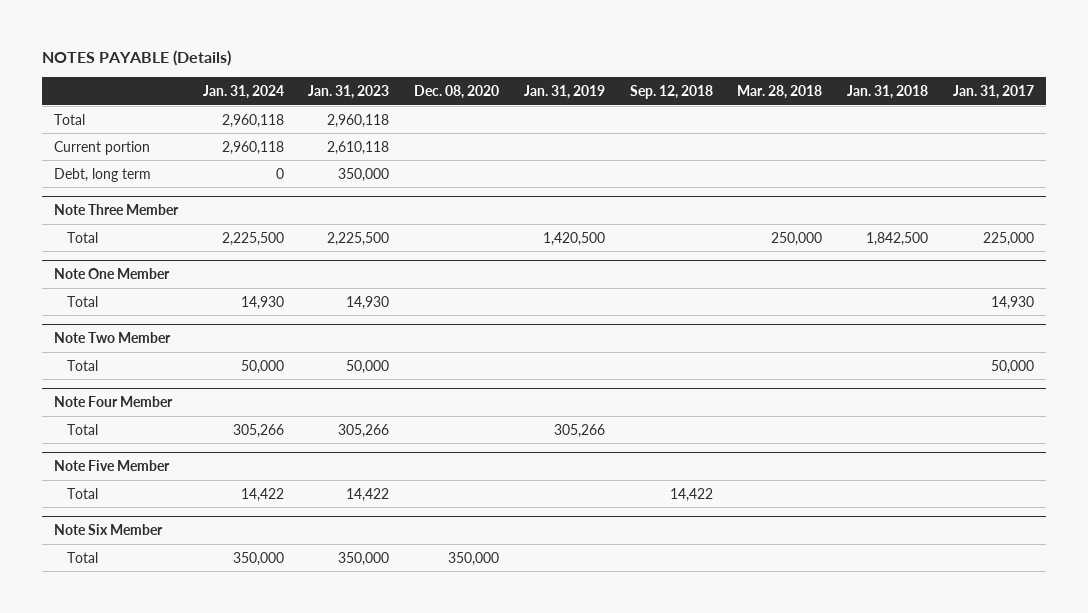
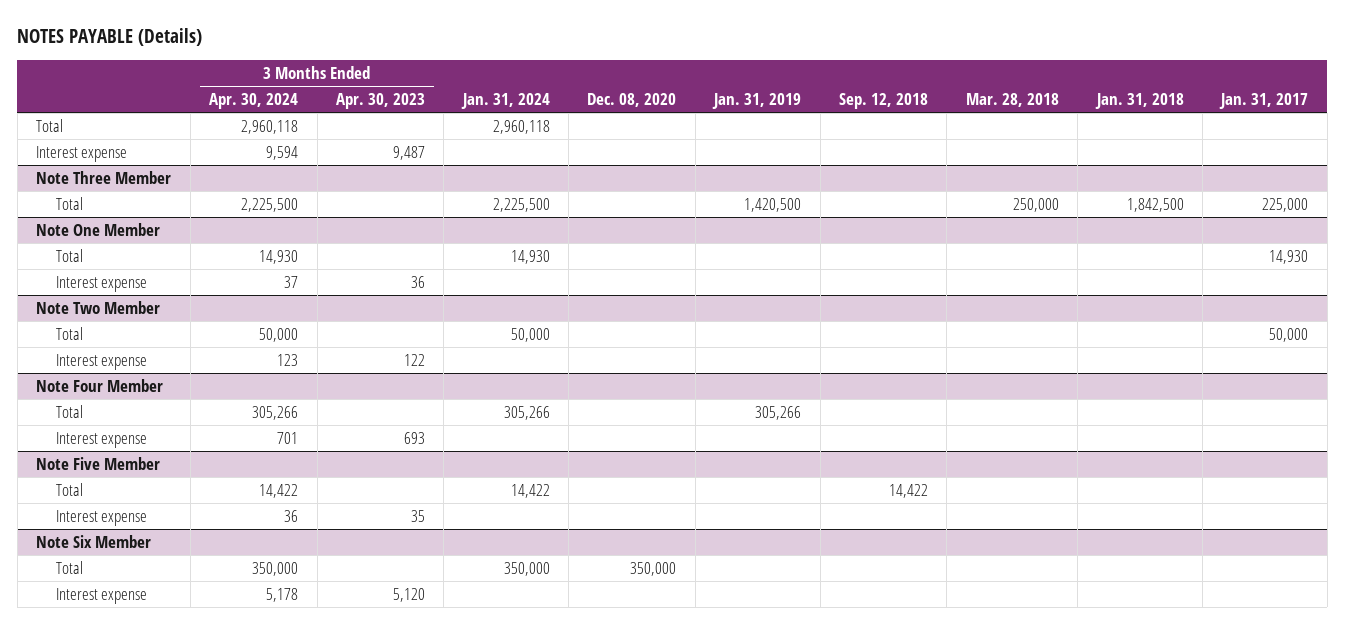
- | Jan. 31, 2024 | Jan. 31, 2023 | Dec. 08, 2020 | Jan. 31, 2019 | Sep. 12, 2018 | Mar. 28, 2018 | Jan. 31, 2018 | Jan. 31, 2017
+ | 3 Months Ended Apr. 30, 2024 | 3 Months Ended Apr. 30, 2023 | Jan. 31, 2024 | Dec. 08, 2020 | Jan. 31, 2019 | Sep. 12, 2018 | Mar. 28, 2018 | Jan. 31, 2018 | Jan. 31, 2017
- Current portion | 2,960,118 | 2,610,118 | | | | | |
- Debt, long term | 0 | 350,000 | | | | | |
+ Interest expense | 9,594 | 9,487 | | | | | | |
@ Note One Member
+ Interest expense | 37 | 36 | | | | | | |
@ Note Two Member
+ Interest expense | 123 | 122 | | | | | | |
@ Note Four Member
+ Interest expense | 701 | 693 | | | | | | |
@ Note Five Member
+ Interest expense | 36 | 35 | | | | | | |
@ Note Six Member
+ Interest expense | 5,178 | 5,120 | | | | | | |

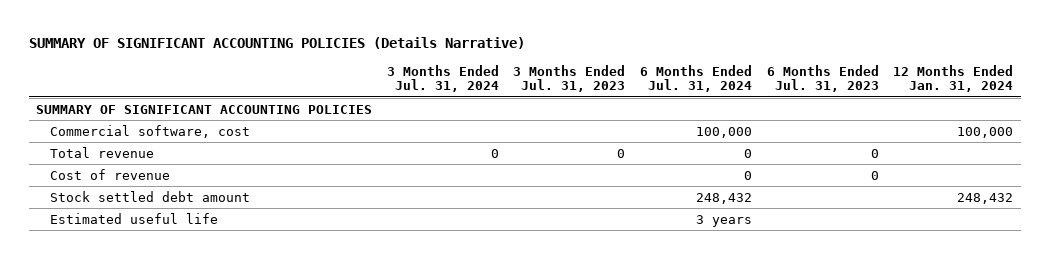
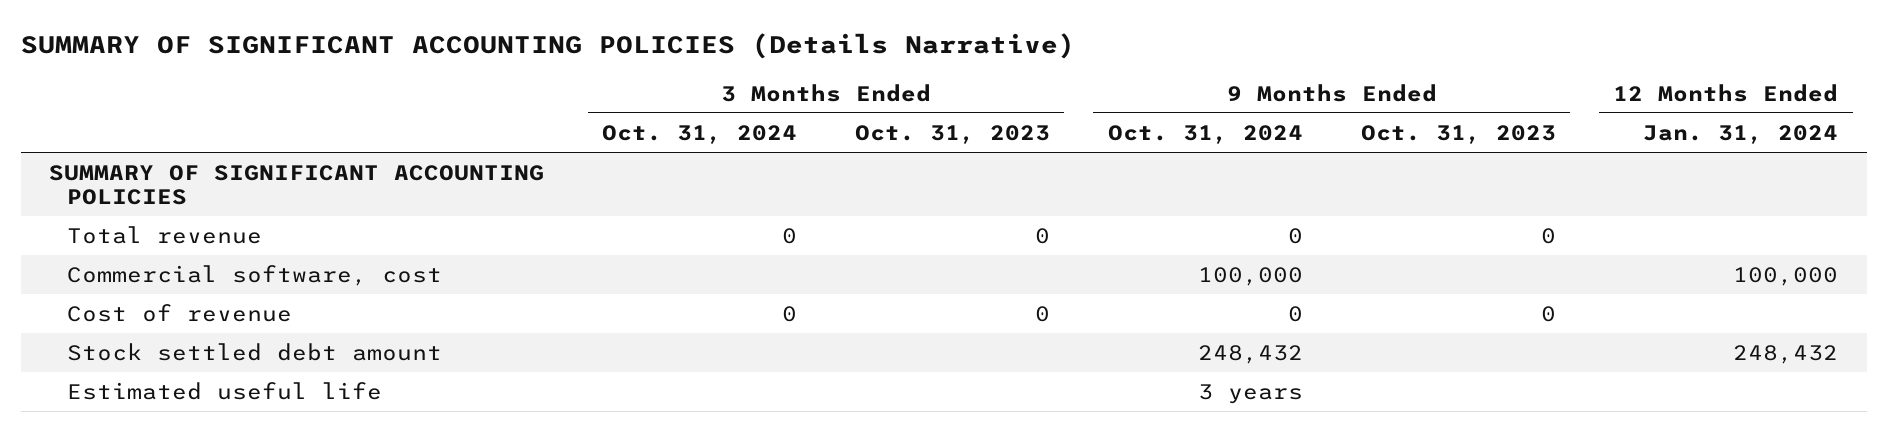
- | 3 Months Ended Jul. 31, 2024 | 3 Months Ended Jul. 31, 2023 | 6 Months Ended Jul. 31, 2024 | 6 Months Ended Jul. 31, 2023 | 12 Months Ended Jan. 31, 2024
+ | 3 Months Ended Oct. 31, 2024 | 3 Months Ended Oct. 31, 2023 | 9 Months Ended Oct. 31, 2024 | 9 Months Ended Oct. 31, 2023 | 12 Months Ended Jan. 31, 2024
moved down: Commercial software, cost | | | 100,000 | | 100,000

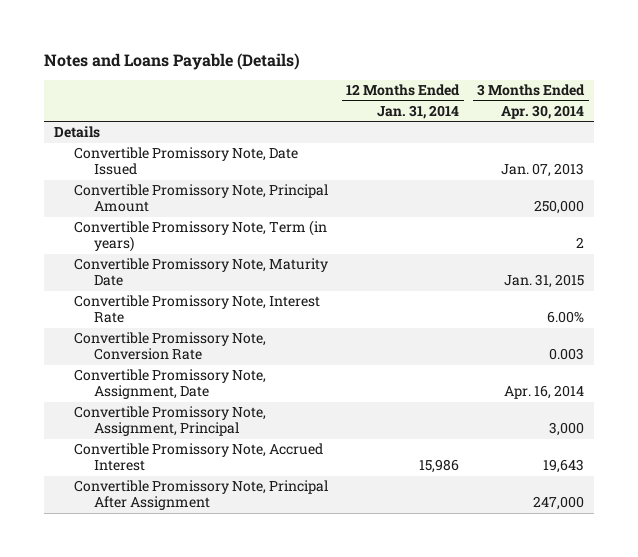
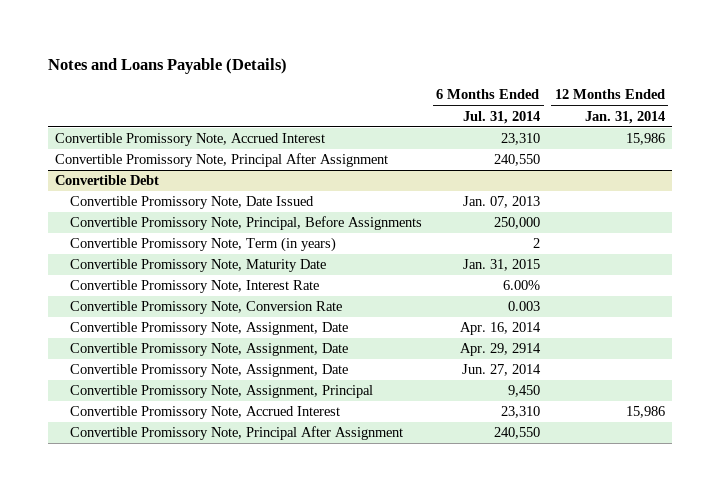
- | 12 Months Ended Jan. 31, 2014 | 3 Months Ended Apr. 30, 2014
+ | 6 Months Ended Jul. 31, 2014 | 12 Months Ended Jan. 31, 2014
- Details
- Convertible Promissory Note, Date Issued | | Jan. 07, 2013
- Convertible Promissory Note, Principal Amount | | 250,000
- Convertible Promissory Note, Term (in years) | | 2
- Convertible Promissory Note, Maturity Date | | Jan. 31, 2015
- Convertible Promissory Note, Interest Rate | | 6.00%
- Convertible Promissory Note, Conversion Rate | | 0.003
- Convertible Promissory Note, Assignment, Date | | Apr. 16, 2014
- Convertible Promissory Note, Assignment, Principal | | 3,000
+ Convertible Debt
+ Convertible Promissory Note, Date Issued | Jan. 07, 2013 |
+ Convertible Promissory Note, Principal, Before Assignments | 250,000 |
+ Convertible Promissory Note, Term (in years) | 2 |
+ Convertible Promissory Note, Maturity Date | Jan. 31, 2015 |
+ Convertible Promissory Note, Interest Rate | 6.00% |
+ Convertible Promissory Note, Conversion Rate | 0.003 |
+ Convertible Promissory Note, Assignment, Date | Apr. 16, 2014 |
+ Convertible Promissory Note, Assignment, Date | Apr. 29, 2914 |
+ Convertible Promissory Note, Assignment, Date | Jun. 27, 2014 |
+ Convertible Promissory Note, Assignment, Principal | 9,450 |
+ Convertible Promissory Note, Accrued Interest | 23,310 | 15,986
+ Convertible Promissory Note, Principal After Assignment | 240,550 |

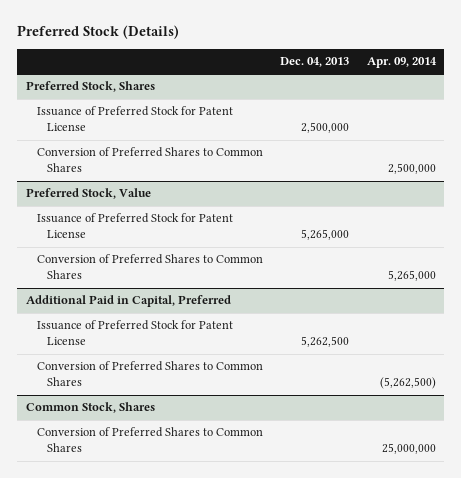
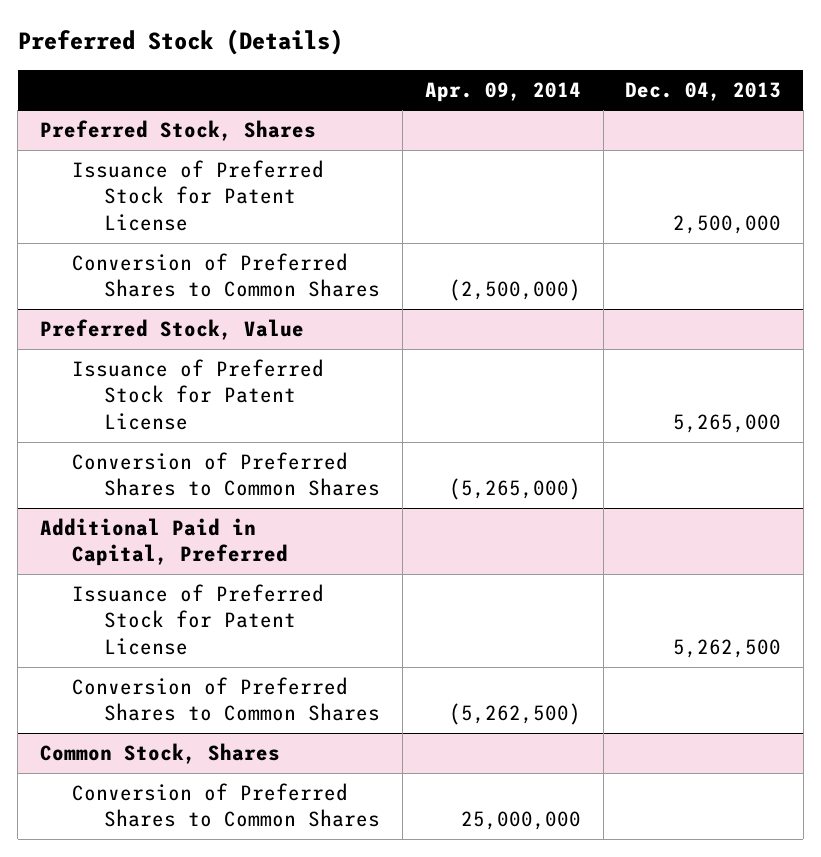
- | Dec. 04, 2013 | Apr. 09, 2014
+ | Apr. 09, 2014 | Dec. 04, 2013
@ Preferred Stock, Shares
- Conversion of Preferred Shares to Common Shares | | 2,500,000
+ Conversion of Preferred Shares to Common Shares | (2,500,000) |
@ Preferred Stock, Value
- Conversion of Preferred Shares to Common Shares | | 5,265,000
+ Conversion of Preferred Shares to Common Shares | (5,265,000) |

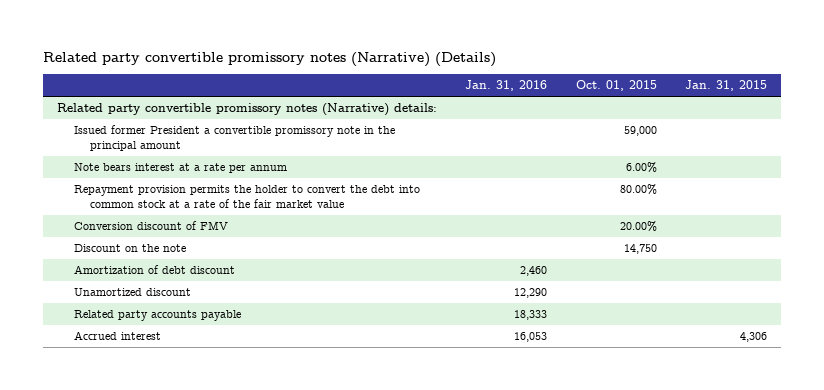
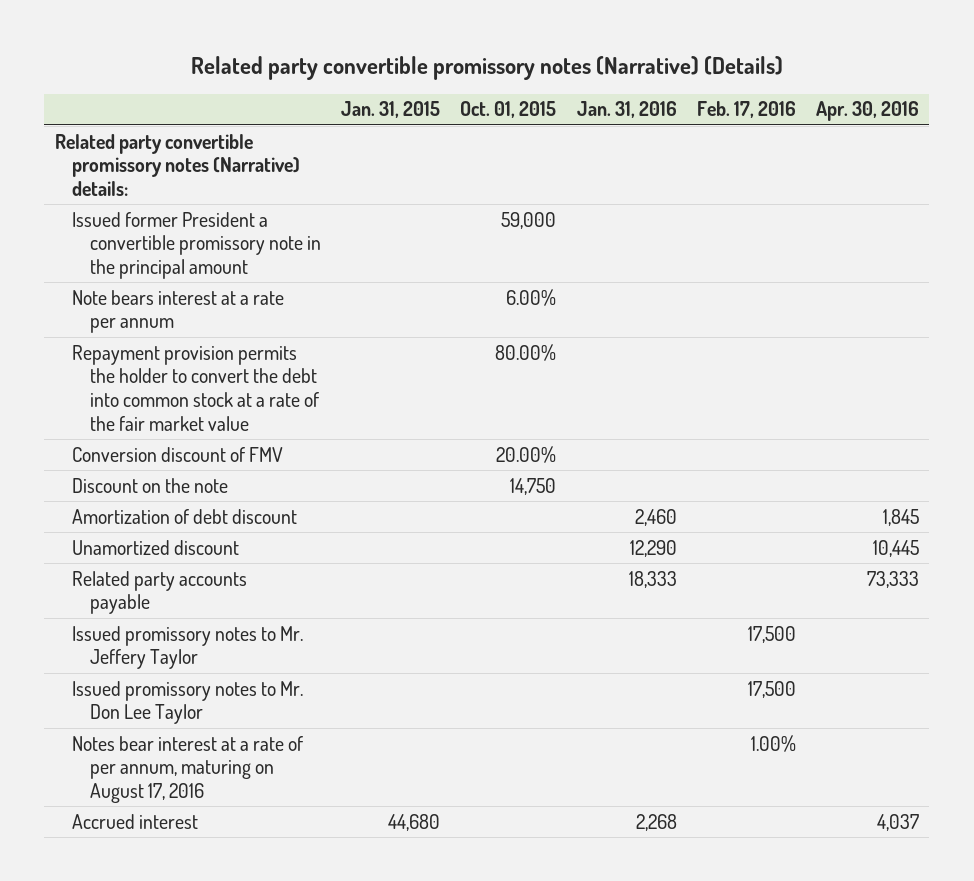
- | Jan. 31, 2016 | Oct. 01, 2015 | Jan. 31, 2015
+ | Jan. 31, 2015 | Oct. 01, 2015 | Jan. 31, 2016 | Feb. 17, 2016 | Apr. 30, 2016
- Accrued interest | 16,053 | | 4,306
+ Issued promissory notes to Mr. Jeffery Taylor | | | | 17,500 |
+ Issued promissory notes to Mr. Don Lee Taylor | | | | 17,500 |
+ Notes bear interest at a rate of per annum, maturing on August 17, 2016 | | | | 1.00% |
+ Accrued interest | 44,680 | | 2,268 | | 4,037

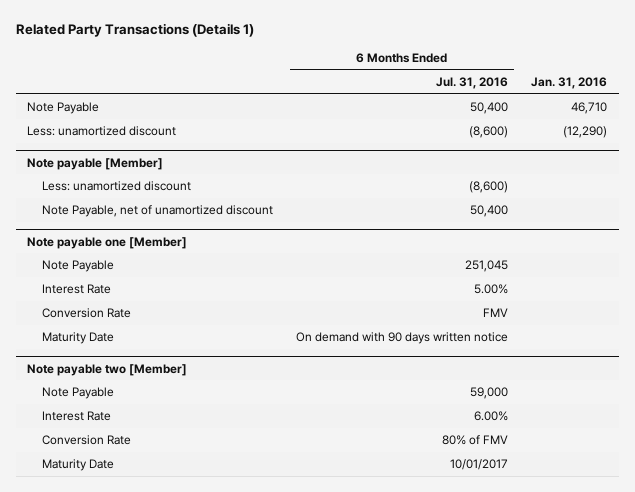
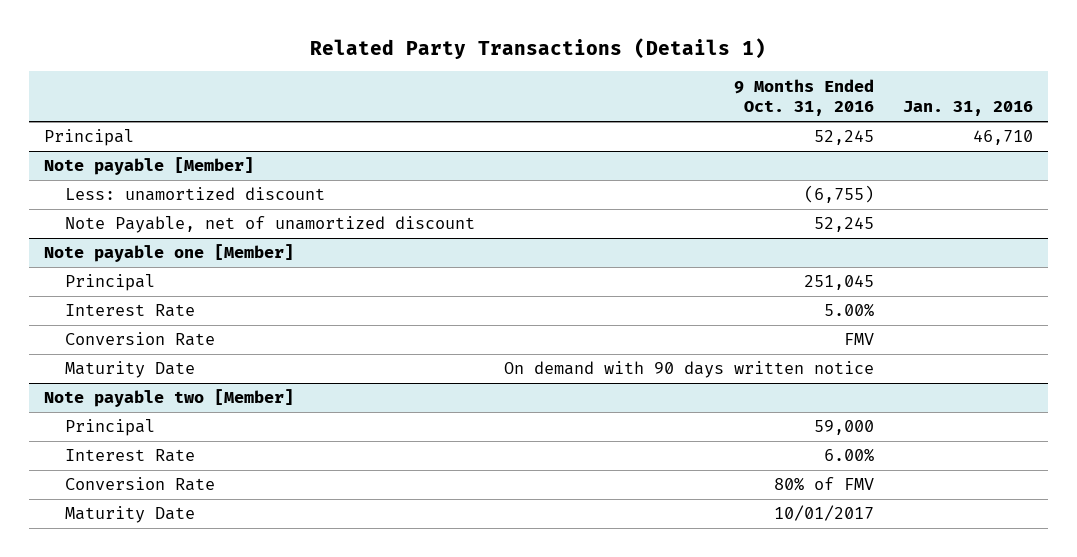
- | 6 Months Ended Jul. 31, 2016 | Jan. 31, 2016
+ | 9 Months Ended Oct. 31, 2016 | Jan. 31, 2016
- Note Payable | 50,400 | 46,710
- Less: unamortized discount | (8,600) | (12,290)
+ Principal | 52,245 | 46,710
@ Note payable one [Member]
- Note Payable | 251,045 |
+ Principal | 251,045 |
@ Note payable two [Member]
- Note Payable | 59,000 |
+ Principal | 59,000 |

